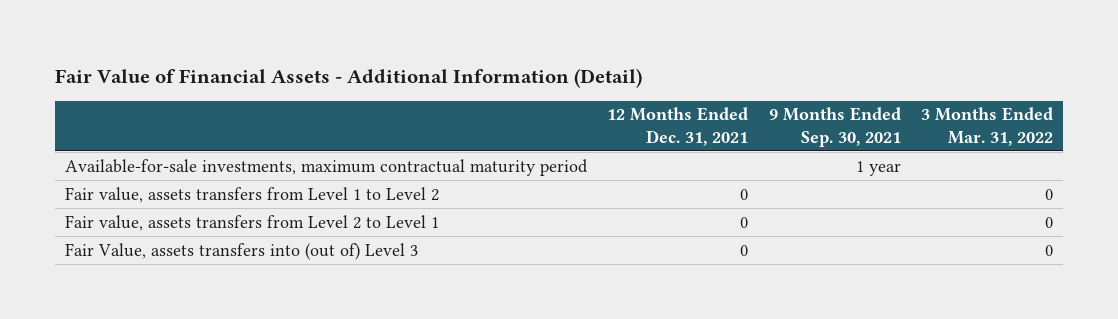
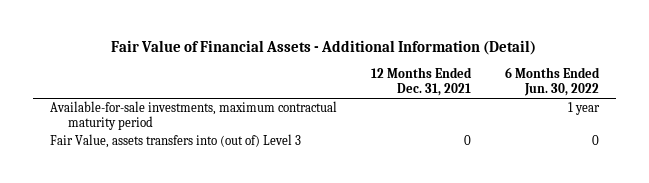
- | 12 Months Ended Dec. 31, 2021 | 9 Months Ended Sep. 30, 2021 | 3 Months Ended Mar. 31, 2022
+ | 12 Months Ended Dec. 31, 2021 | 6 Months Ended Jun. 30, 2022
- Fair value, assets transfers from Level 1 to Level 2 | 0 | | 0
- Fair value, assets transfers from Level 2 to Level 1 | 0 | | 0

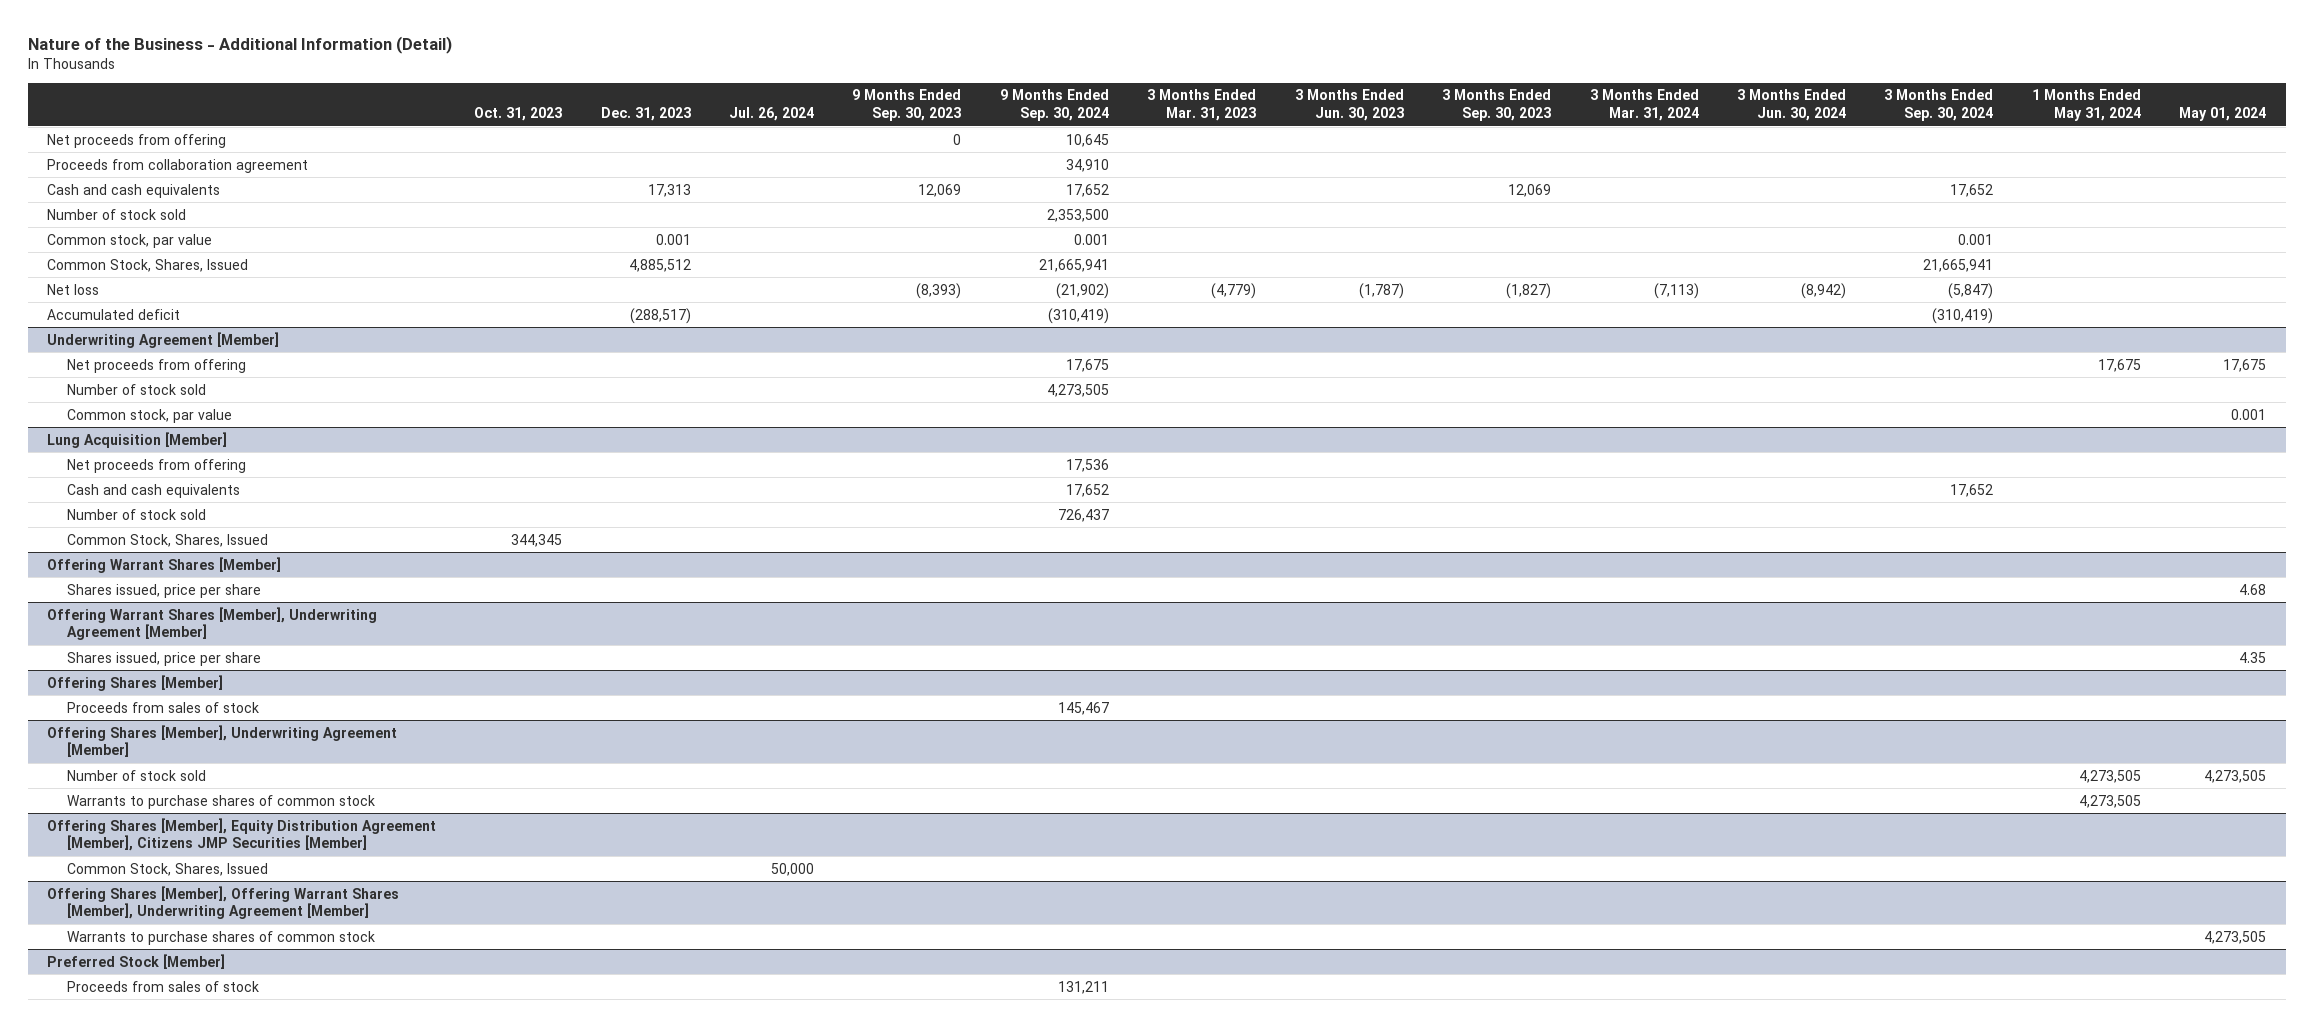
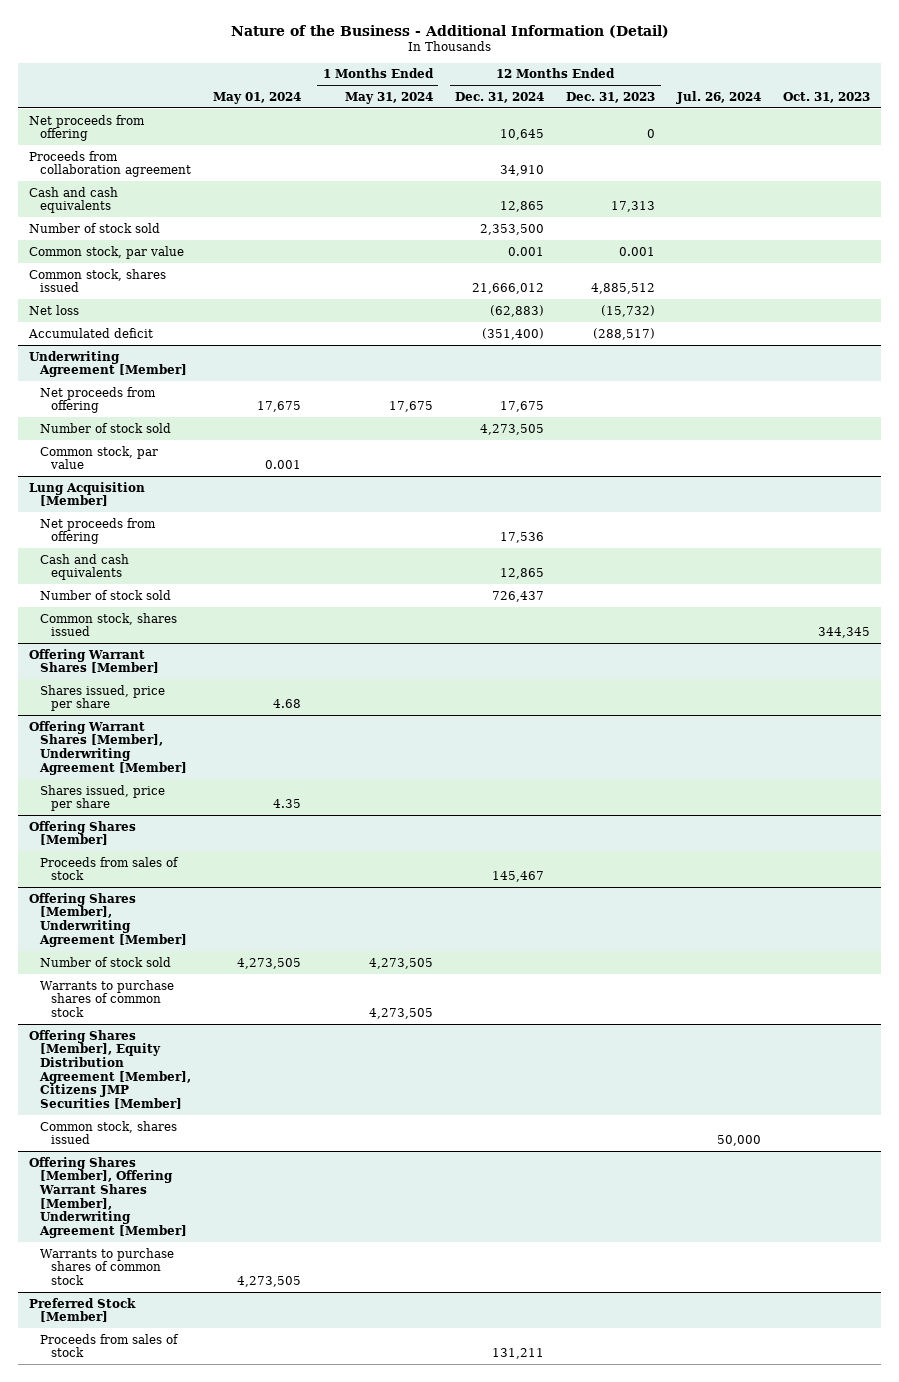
- | Oct. 31, 2023 | Dec. 31, 2023 | Jul. 26, 2024 | 9 Months Ended Sep. 30, 2023 | 9 Months Ended Sep. 30, 2024 | 3 Months Ended Mar. 31, 2023 | 3 Months Ended Jun. 30, 2023 | 3 Months Ended Sep. 30, 2023 | 3 Months Ended Mar. 31, 2024 | 3 Months Ended Jun. 30, 2024 | 3 Months Ended Sep. 30, 2024 | 1 Months Ended May 31, 2024 | May 01, 2024
+ | May 01, 2024 | 1 Months Ended May 31, 2024 | 12 Months Ended Dec. 31, 2024 | 12 Months Ended Dec. 31, 2023 | Jul. 26, 2024 | Oct. 31, 2023
- Common Stock, Shares, Issued | | 4,885,512 | | | 21,665,941 | | | | | | 21,665,941 | |
+ Common stock, shares issued | | | 21,666,012 | 4,885,512 | |
@ Lung Acquisition [Member]
- Common Stock, Shares, Issued | 344,345 | | | | | | | | | | | |
+ Common stock, shares issued | | | | | | 344,345
@ Offering Shares [Member], Equity Distribution Agreement [Member], Citizens JMP Securities [Member]
- Common Stock, Shares, Issued | | | 50,000 | | | | | | | | | |
+ Common stock, shares issued | | | | | 50,000 |

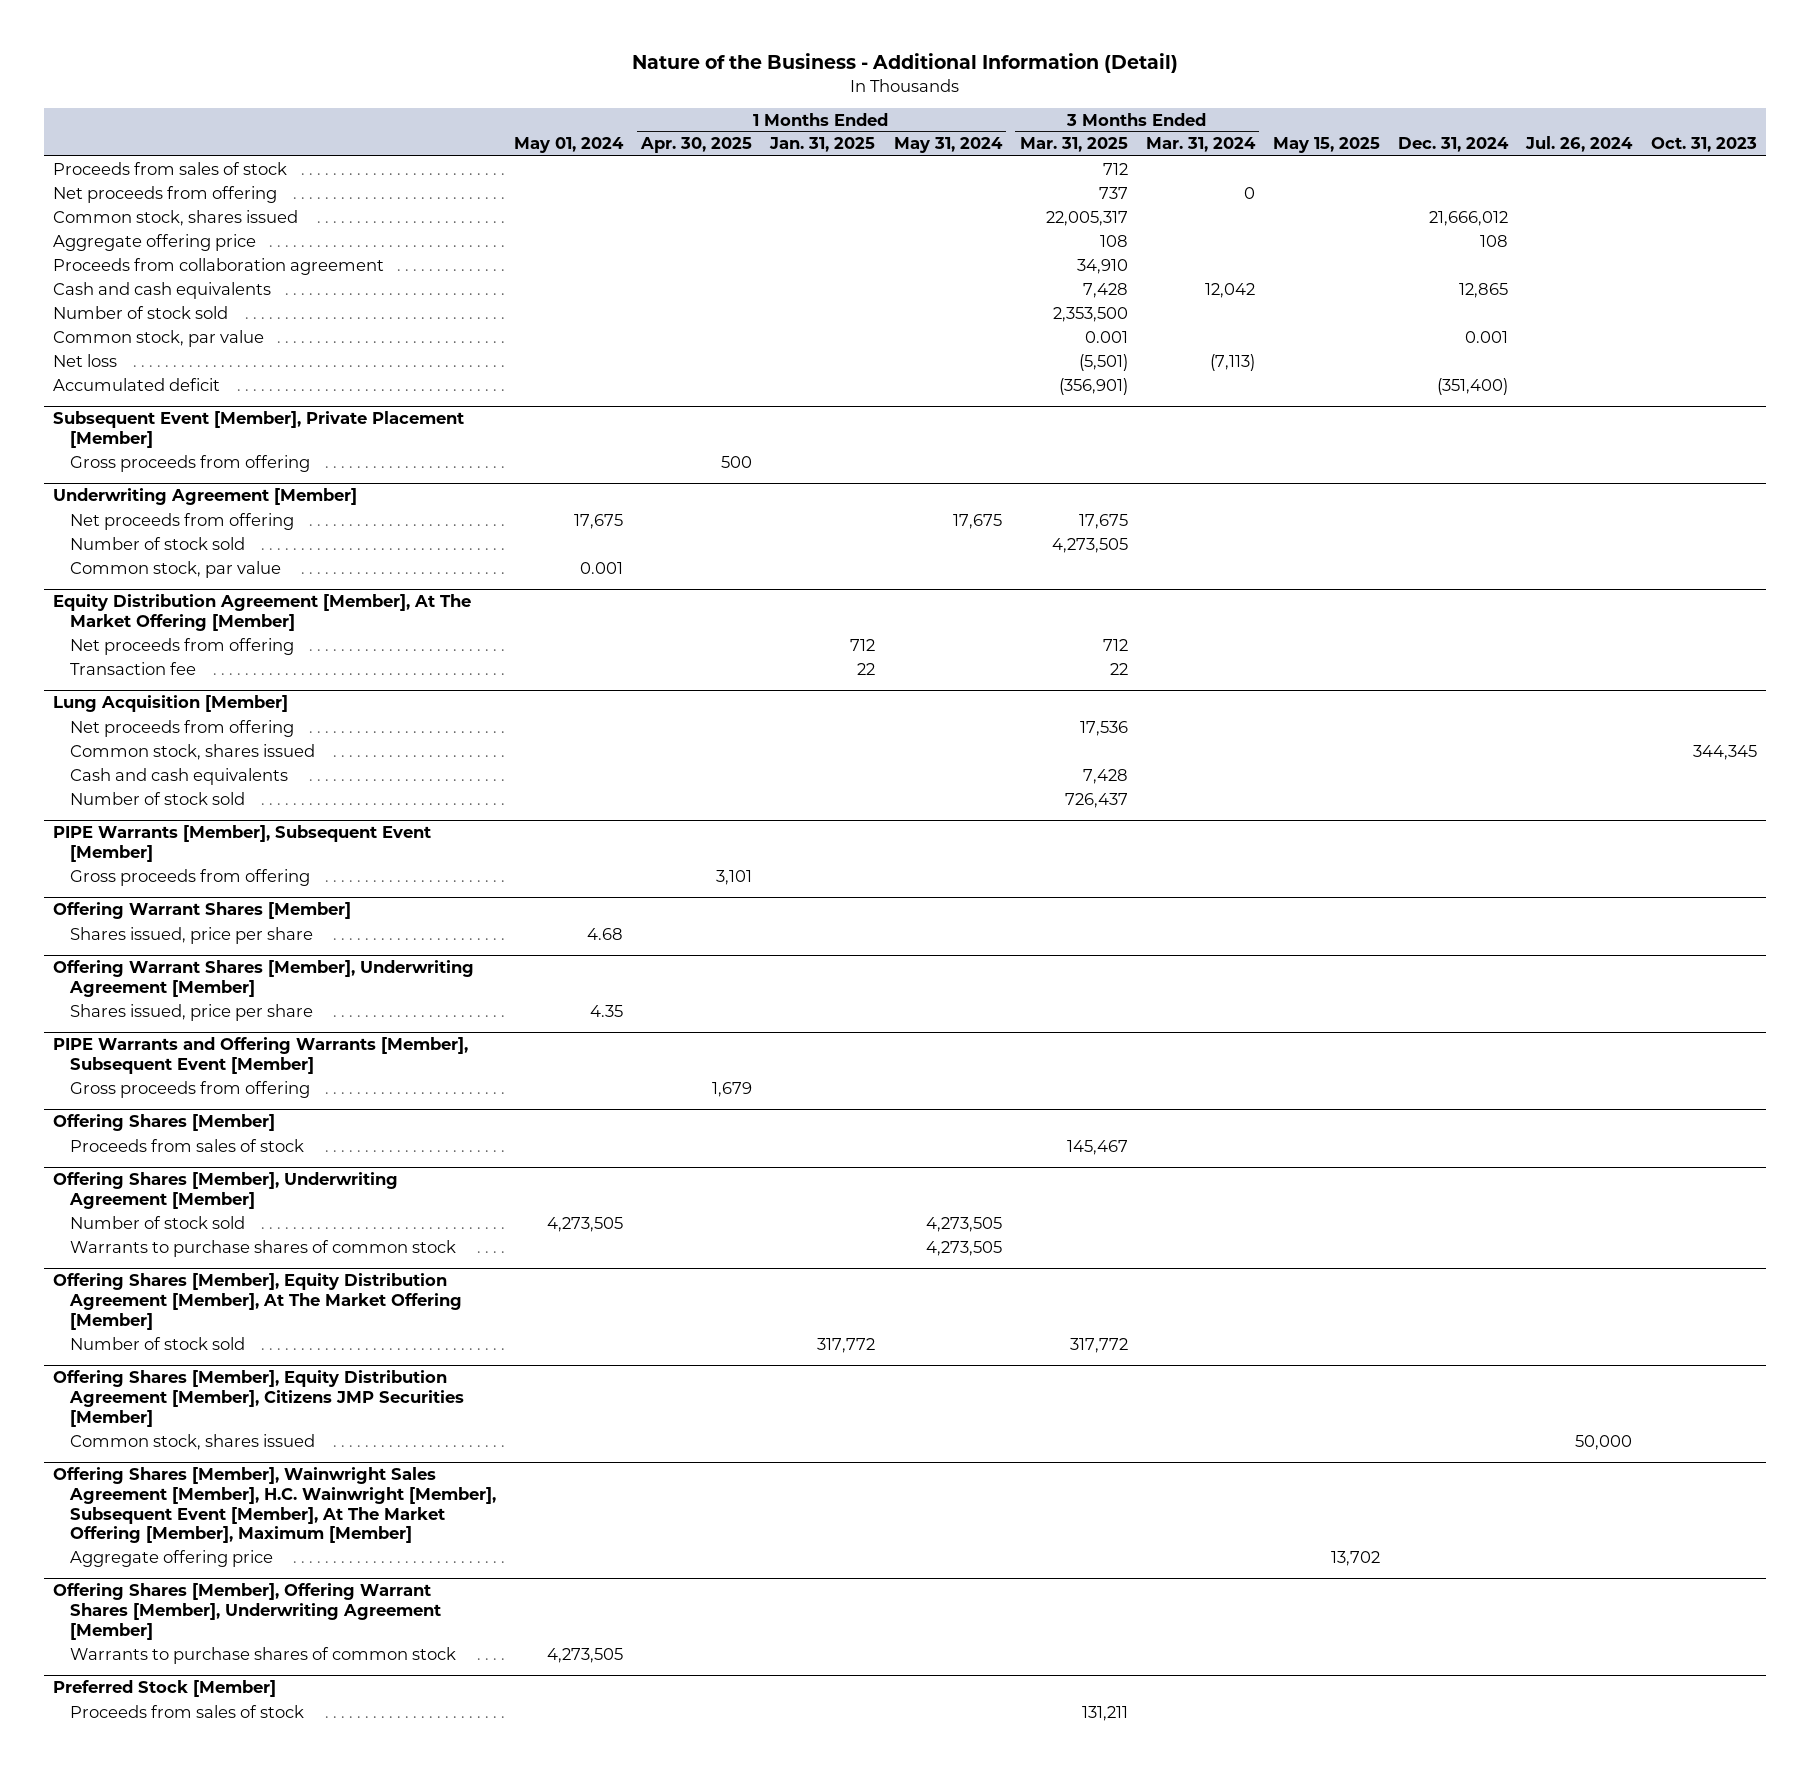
- | May 01, 2024 | 1 Months Ended May 31, 2024 | 12 Months Ended Dec. 31, 2024 | 12 Months Ended Dec. 31, 2023 | Jul. 26, 2024 | Oct. 31, 2023
+ | May 01, 2024 | 1 Months Ended Apr. 30, 2025 | 1 Months Ended Jan. 31, 2025 | 1 Months Ended May 31, 2024 | 3 Months Ended Mar. 31, 2025 | 3 Months Ended Mar. 31, 2024 | May 15, 2025 | Dec. 31, 2024 | Jul. 26, 2024 | Oct. 31, 2023
+ Proceeds from sales of stock | | | | | 712 | | | | |
moved up: Common stock, shares issued | | | | | 22,005,317 | | | 21,666,012 | |
+ Aggregate offering price | | | | | 108 | | | 108 | |
+ Subsequent Event [Member], Private Placement [Member]
+ Gross proceeds from offering | | 500 | | | | | | | |
+ Equity Distribution Agreement [Member], At The Market Offering [Member]
+ Net proceeds from offering | | | 712 | | 712 | | | | |
+ Transaction fee | | | 22 | | 22 | | | | |
@ Lung Acquisition [Member]
moved up: Common stock, shares issued | | | | | | | | | | 344,345
+ PIPE Warrants [Member], Subsequent Event [Member]
+ Gross proceeds from offering | | 3,101 | | | | | | | |
+ PIPE Warrants and Offering Warrants [Member], Subsequent Event [Member]
+ Gross proceeds from offering | | 1,679 | | | | | | | |
+ Offering Shares [Member], Equity Distribution Agreement [Member], At The Market Offering [Member]
+ Number of stock sold | | | 317,772 | | 317,772 | | | | |
+ Offering Shares [Member], Wainwright Sales Agreement [Member], H.C. Wainwright [Member], Subsequent Event [Member], At The Market Offering [Member], Maximum [Member]
+ Aggregate offering price | | | | | | | 13,702 | | |

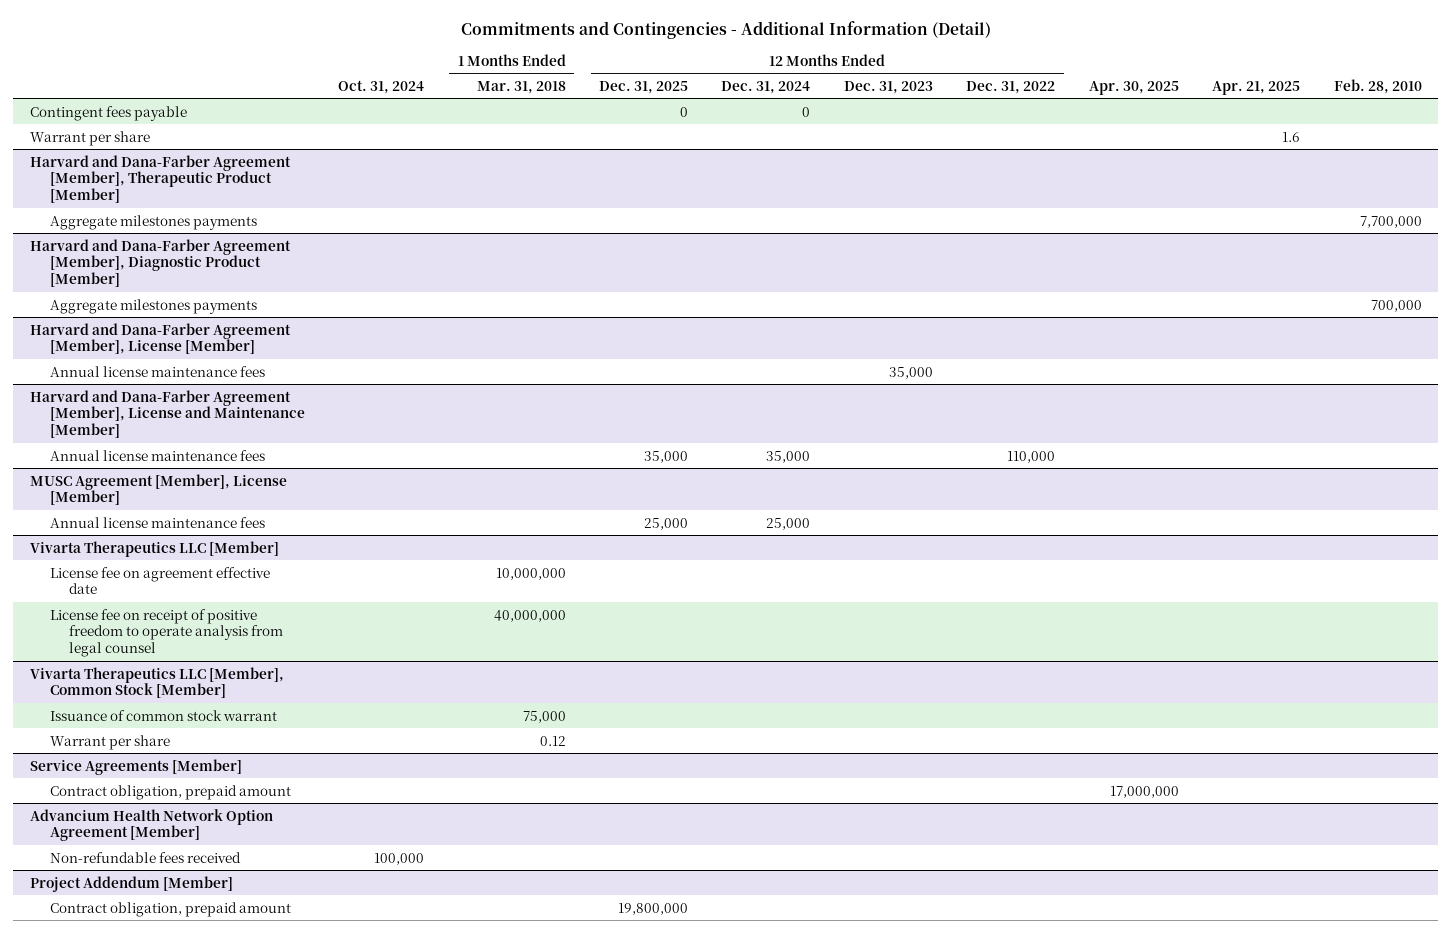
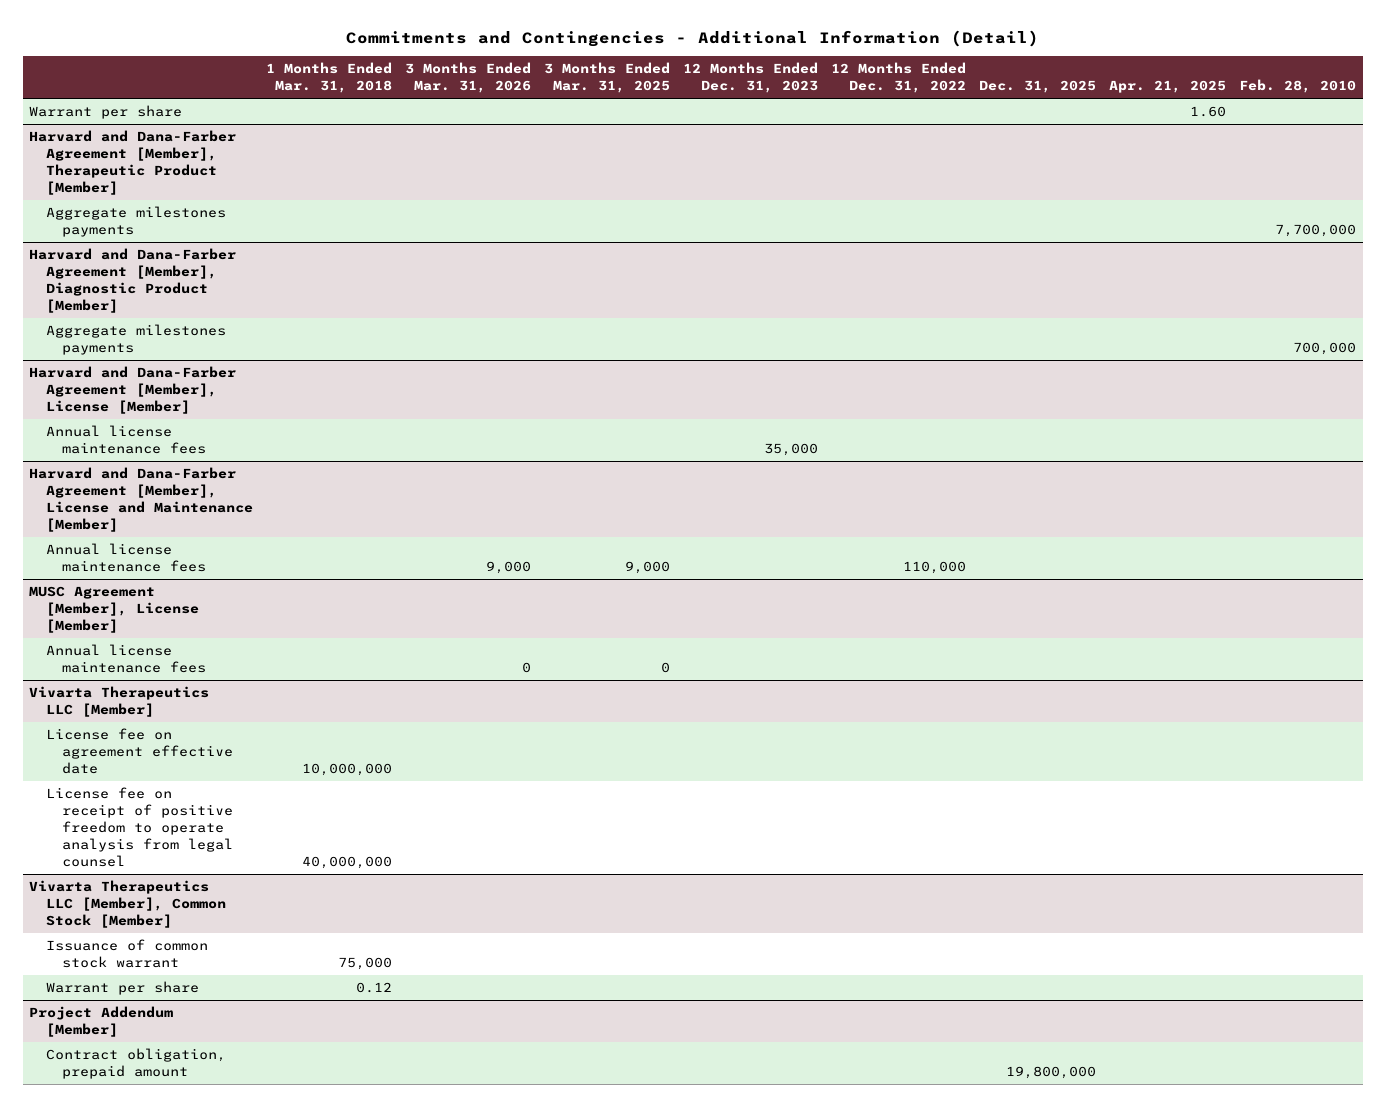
- | Oct. 31, 2024 | 1 Months Ended Mar. 31, 2018 | 12 Months Ended Dec. 31, 2025 | 12 Months Ended Dec. 31, 2024 | 12 Months Ended Dec. 31, 2023 | 12 Months Ended Dec. 31, 2022 | Apr. 30, 2025 | Apr. 21, 2025 | Feb. 28, 2010
+ | 1 Months Ended Mar. 31, 2018 | 3 Months Ended Mar. 31, 2026 | 3 Months Ended Mar. 31, 2025 | 12 Months Ended Dec. 31, 2023 | 12 Months Ended Dec. 31, 2022 | Dec. 31, 2025 | Apr. 21, 2025 | Feb. 28, 2010
- Contingent fees payable | | | 0 | 0 | | | | |
- Warrant per share | | | | | | | | 1.6 |
+ Warrant per share | | | | | | | 1.60 |
- Service Agreements [Member]
- Contract obligation, prepaid amount | | | | | | | 17,000,000 | |
- Advancium Health Network Option Agreement [Member]
- Non-refundable fees received | 100,000 | | | | | | | |

